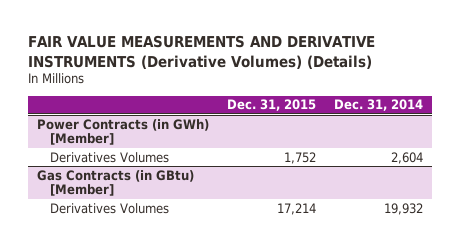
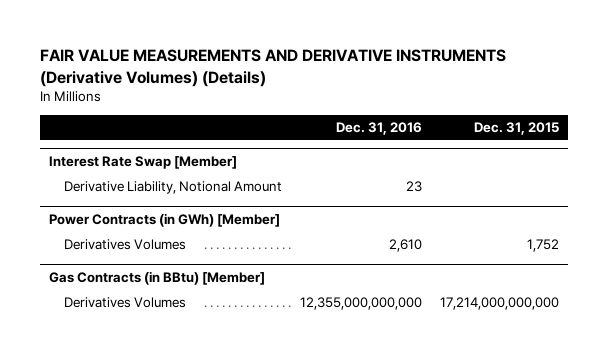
- | Dec. 31, 2015 | Dec. 31, 2014
+ | Dec. 31, 2016 | Dec. 31, 2015
+ Interest Rate Swap [Member]
+ Derivative Liability, Notional Amount | 23 |
- Gas Contracts (in GBtu) [Member]
- Derivatives Volumes | 17,214 | 19,932
+ Gas Contracts (in BBtu) [Member]
+ Derivatives Volumes | 12,355,000,000,000 | 17,214,000,000,000

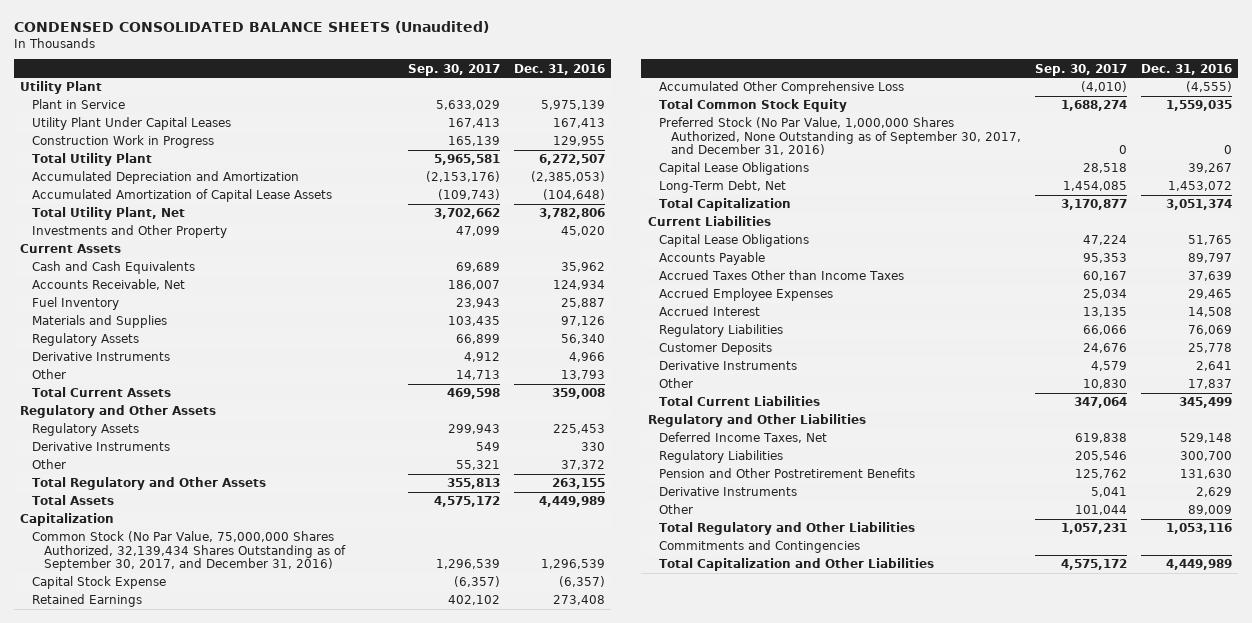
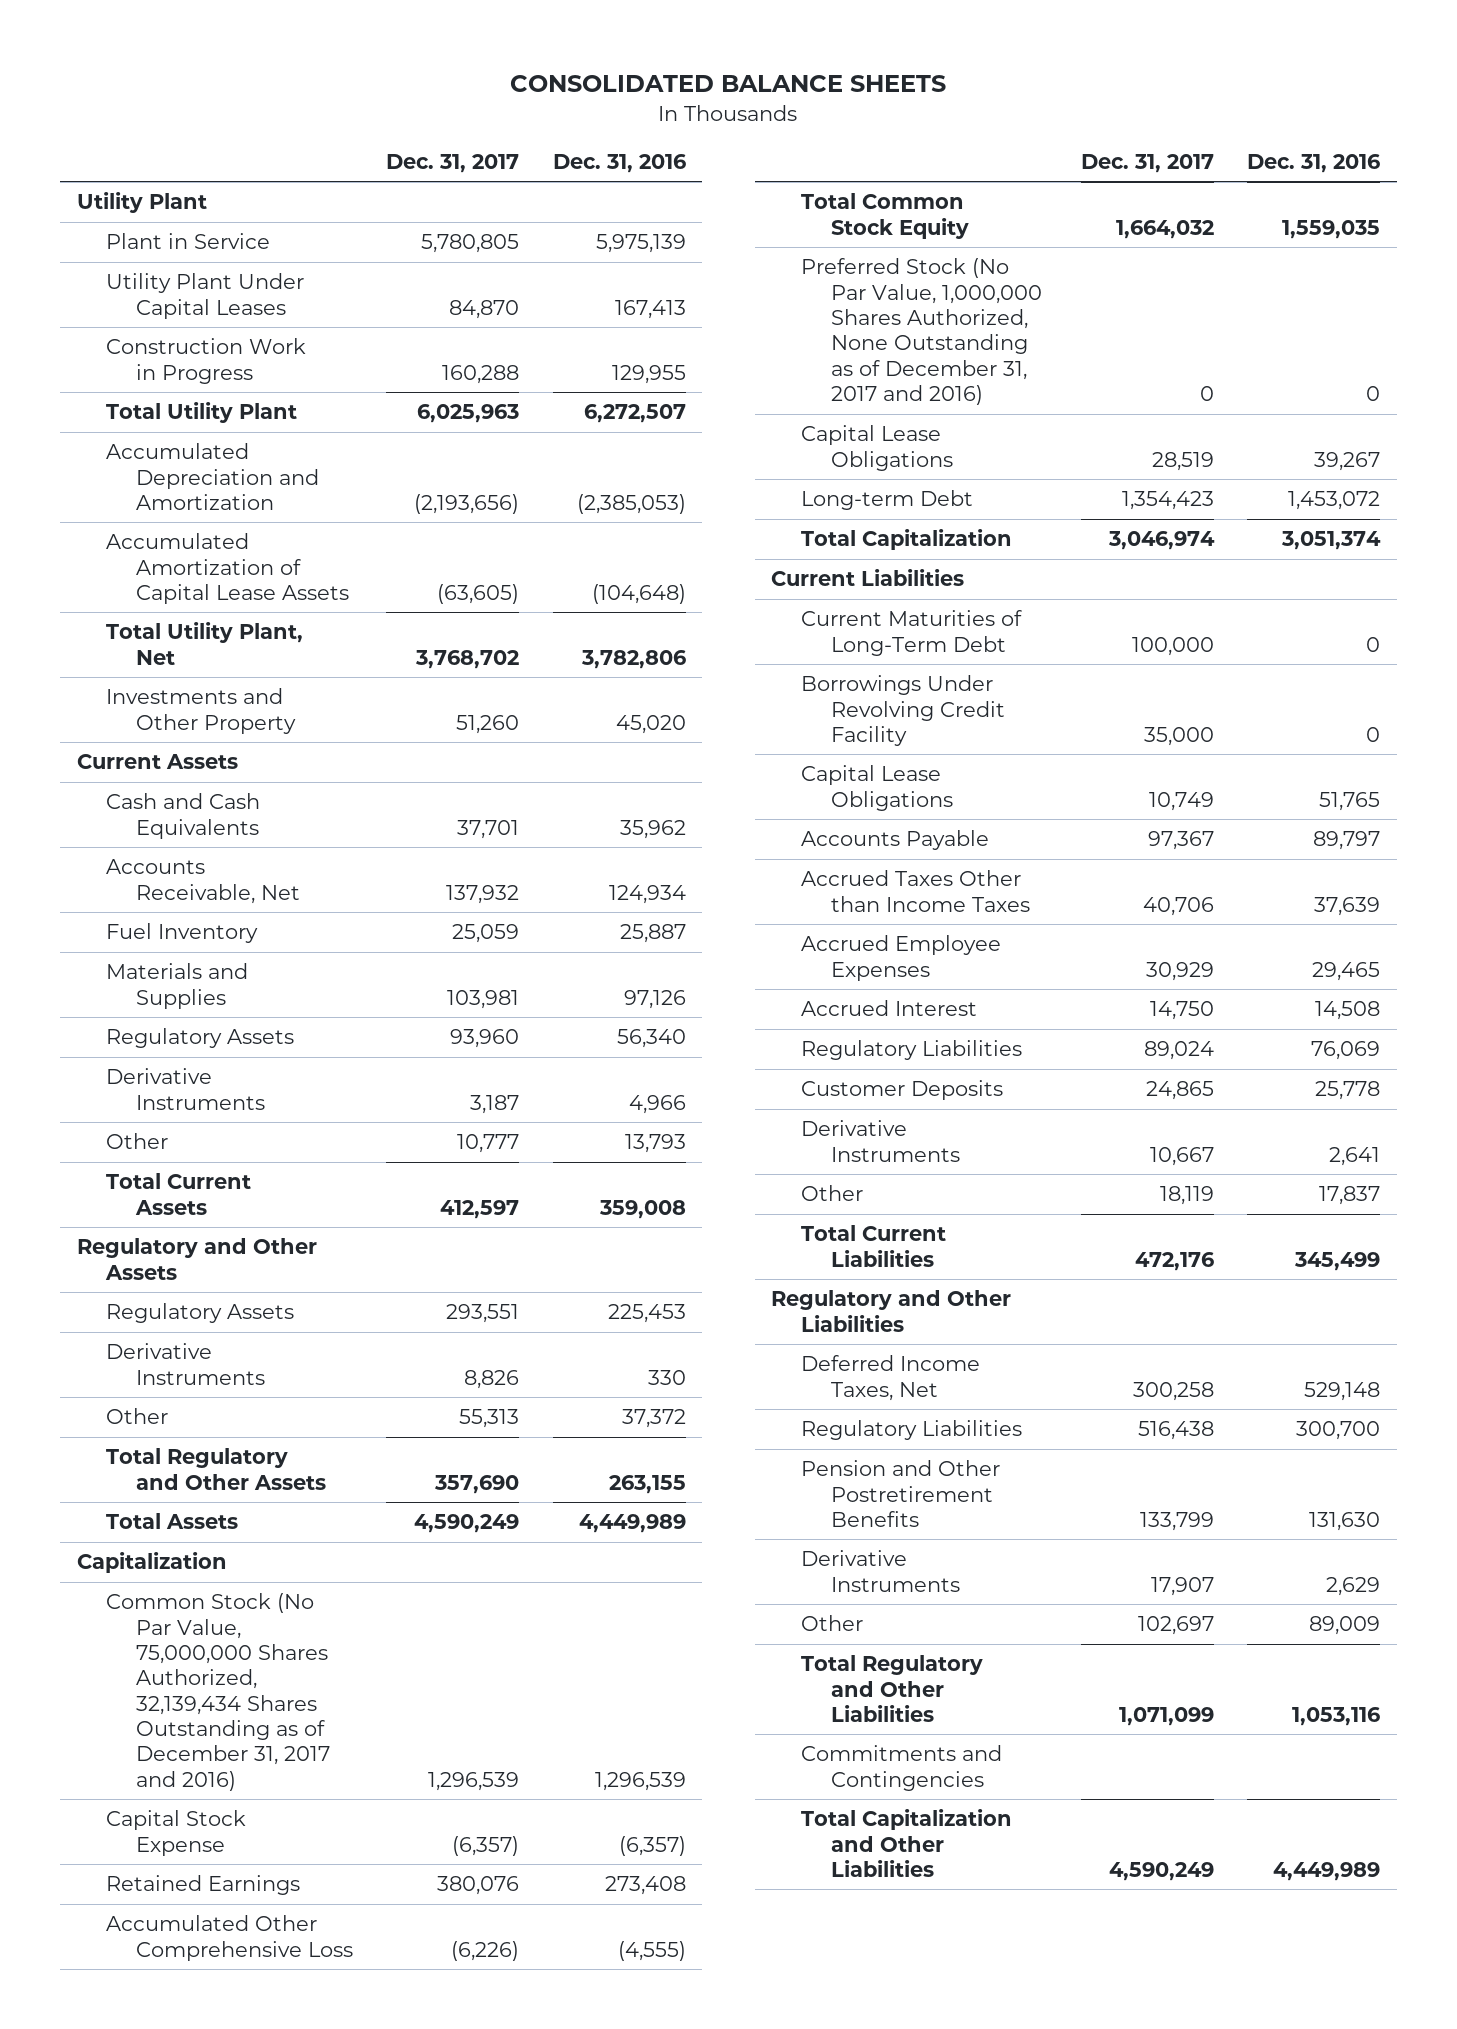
- CONDENSED CONSOLIDATED BALANCE SHEETS (Unaudited)
+ CONSOLIDATED BALANCE SHEETS
- | Sep. 30, 2017 | Dec. 31, 2016
+ | Dec. 31, 2017 | Dec. 31, 2016
- Common Stock (No Par Value, 75,000,000 Shares Authorized, 32,139,434 Shares Outstanding as of September 30, 2017, and December 31, 2016) | 1,296,539 | 1,296,539
+ Common Stock (No Par Value, 75,000,000 Shares Authorized, 32,139,434 Shares Outstanding as of December 31, 2017 and 2016) | 1,296,539 | 1,296,539
- Preferred Stock (No Par Value, 1,000,000 Shares Authorized, None Outstanding as of September 30, 2017, and December 31, 2016) | 0 | 0
+ Preferred Stock (No Par Value, 1,000,000 Shares Authorized, None Outstanding as of December 31, 2017 and 2016) | 0 | 0
- Long-Term Debt, Net | 1,454,085 | 1,453,072
+ Long-term Debt | 1,354,423 | 1,453,072
+ Current Maturities of Long-Term Debt | 100,000 | 0
+ Borrowings Under Revolving Credit Facility | 35,000 | 0

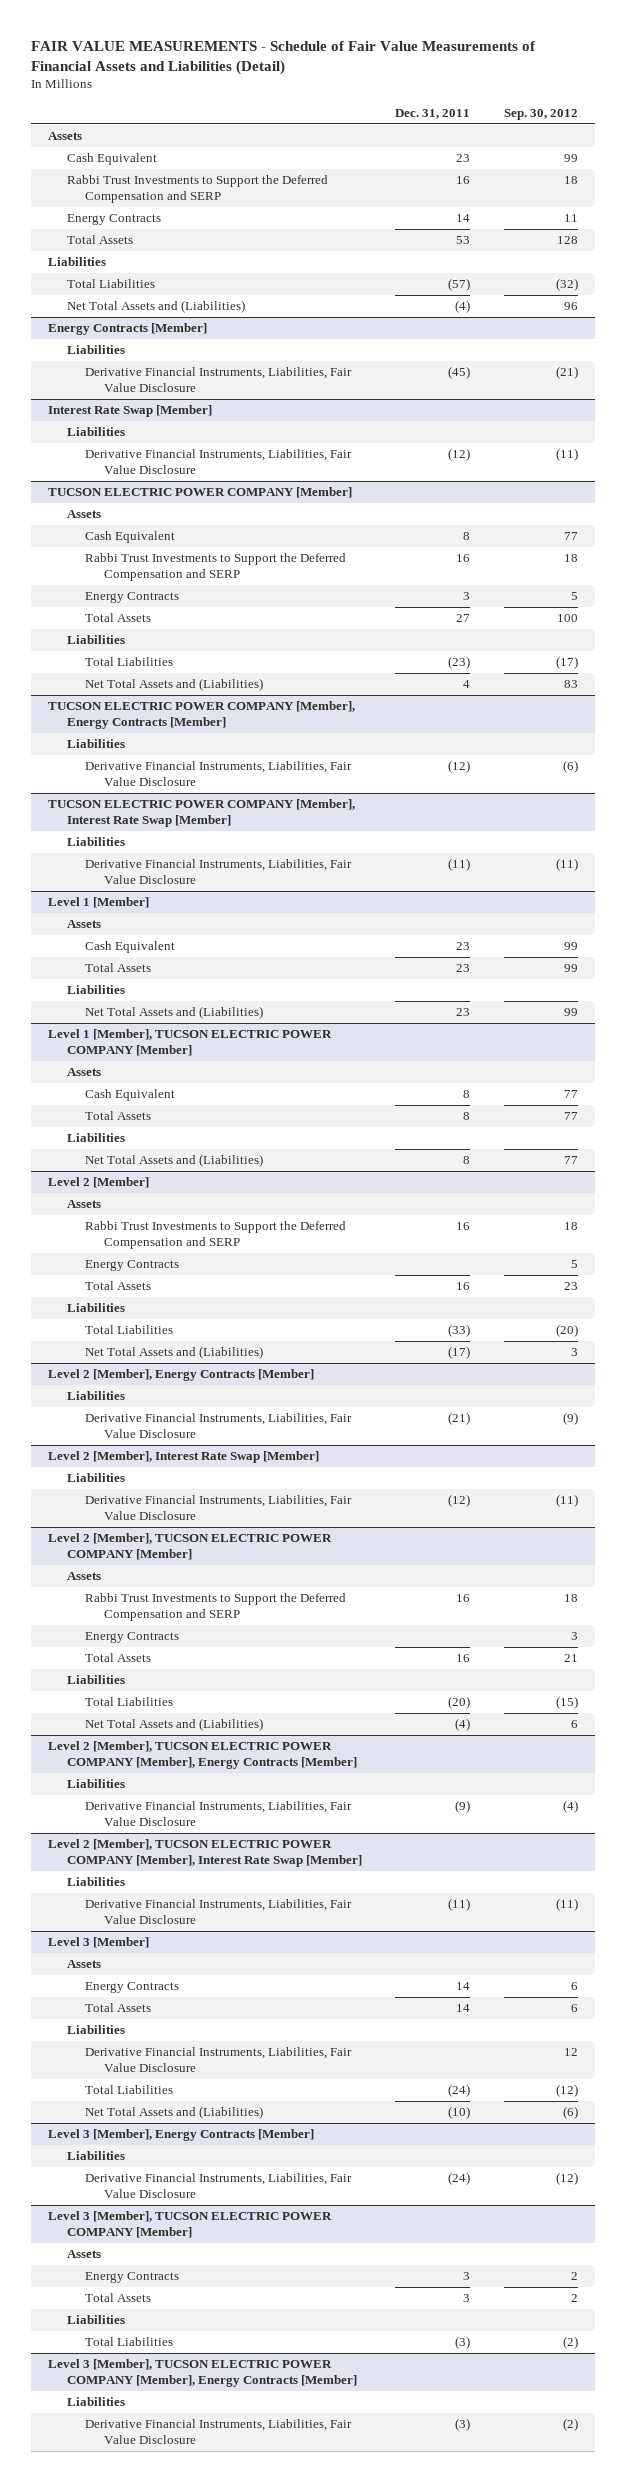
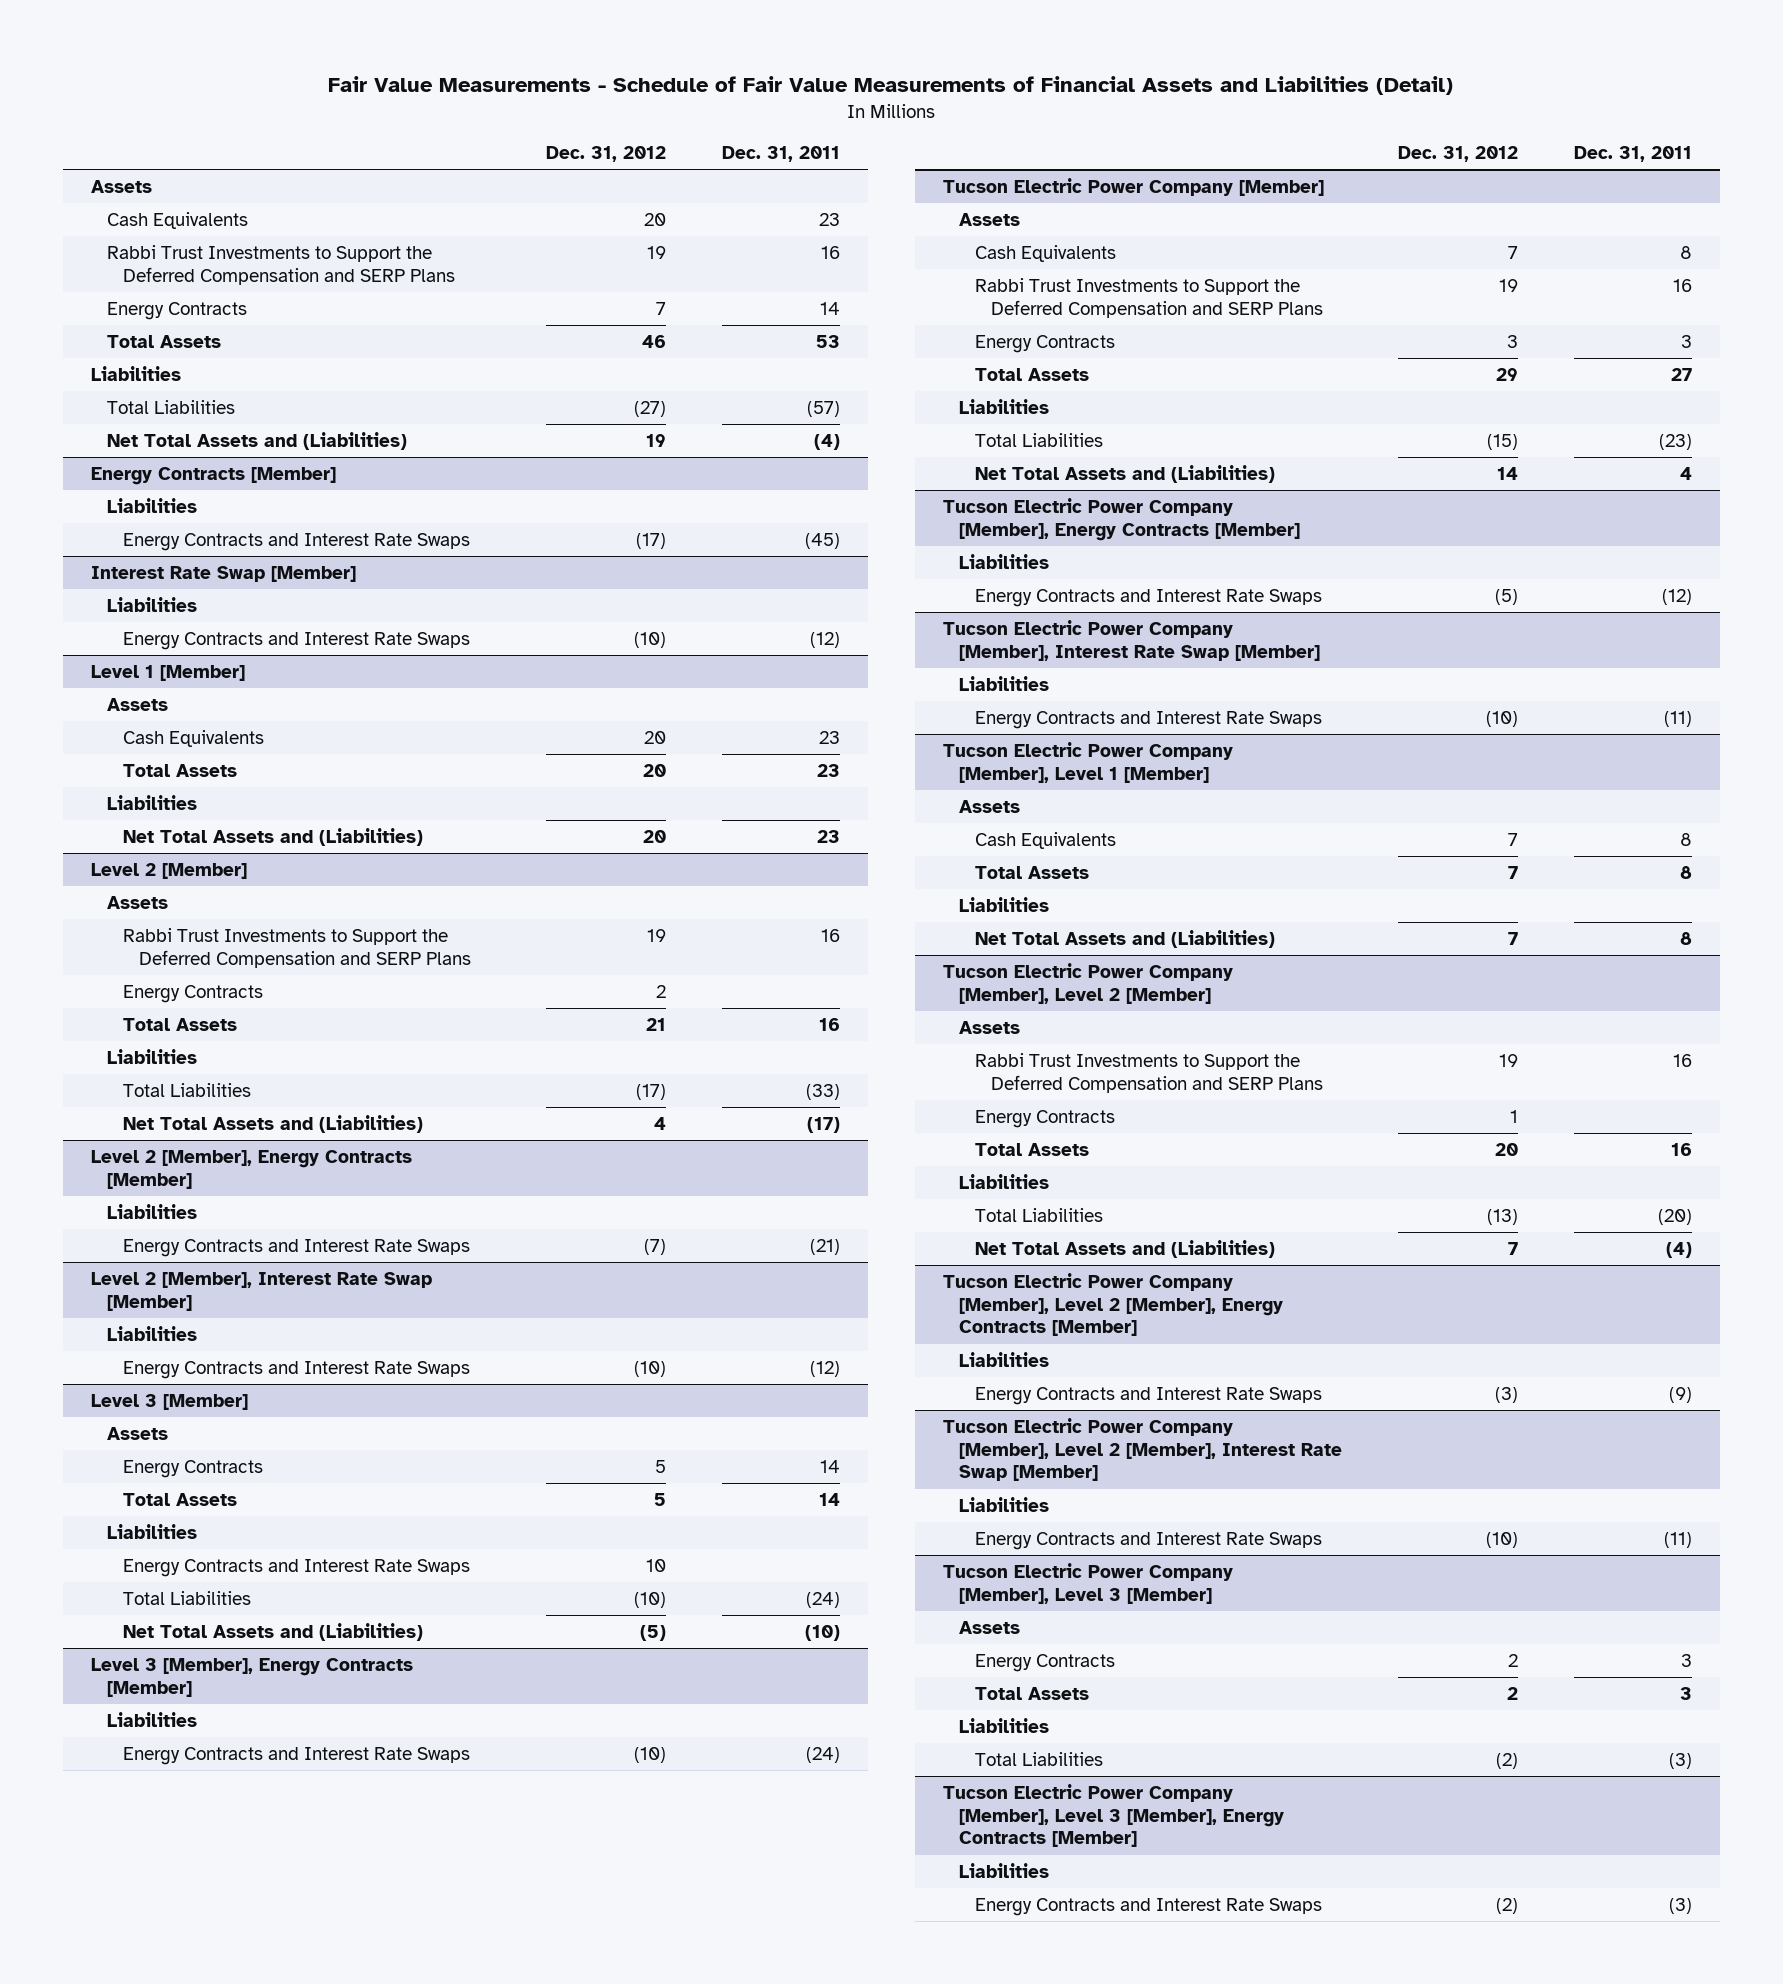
- FAIR VALUE MEASUREMENTS - Schedule of Fair Value Measurements of Financial Assets and Liabilities (Detail)
+ Fair Value Measurements - Schedule of Fair Value Measurements of Financial Assets and Liabilities (Detail)
- | Dec. 31, 2011 | Sep. 30, 2012
+ | Dec. 31, 2012 | Dec. 31, 2011
- Cash Equivalent | 23 | 99
- Rabbi Trust Investments to Support the Deferred Compensation and SERP | 16 | 18
+ Cash Equivalents | 20 | 23
+ Rabbi Trust Investments to Support the Deferred Compensation and SERP Plans | 19 | 16
@ Energy Contracts [Member]
- Derivative Financial Instruments, Liabilities, Fair Value Disclosure | (45) | (21)
+ Energy Contracts and Interest Rate Swaps | (17) | (45)
@ Interest Rate Swap [Member]
- Derivative Financial Instruments, Liabilities, Fair Value Disclosure | (12) | (11)
- TUCSON ELECTRIC POWER COMPANY [Member]
- Assets
- Cash Equivalent | 8 | 77
- Rabbi Trust Investments to Support the Deferred Compensation and SERP | 16 | 18
- Energy Contracts | 3 | 5
- Total Assets | 27 | 100
- Liabilities
- Total Liabilities | (23) | (17)
- Net Total Assets and (Liabilities) | 4 | 83
- TUCSON ELECTRIC POWER COMPANY [Member], Energy Contracts [Member]
- Liabilities
- Derivative Financial Instruments, Liabilities, Fair Value Disclosure | (12) | (6)
- TUCSON ELECTRIC POWER COMPANY [Member], Interest Rate Swap [Member]
- Liabilities
- Derivative Financial Instruments, Liabilities, Fair Value Disclosure | (11) | (11)
@ Interest Rate Swap [Member]
+ Energy Contracts and Interest Rate Swaps | (10) | (12)
@ Level 1 [Member]
- Cash Equivalent | 23 | 99
+ Cash Equivalents | 20 | 23
- Level 1 [Member], TUCSON ELECTRIC POWER COMPANY [Member]
- Assets
- Cash Equivalent | 8 | 77
- Total Assets | 8 | 77
- Liabilities
- Net Total Assets and (Liabilities) | 8 | 77
@ Level 2 [Member]
- Rabbi Trust Investments to Support the Deferred Compensation and SERP | 16 | 18
+ Rabbi Trust Investments to Support the Deferred Compensation and SERP Plans | 19 | 16
@ Level 2 [Member], Energy Contracts [Member]
- Derivative Financial Instruments, Liabilities, Fair Value Disclosure | (21) | (9)
+ Energy Contracts and Interest Rate Swaps | (7) | (21)
@ Level 2 [Member], Interest Rate Swap [Member]
- Derivative Financial Instruments, Liabilities, Fair Value Disclosure | (12) | (11)
- Level 2 [Member], TUCSON ELECTRIC POWER COMPANY [Member]
- Assets
- Rabbi Trust Investments to Support the Deferred Compensation and SERP | 16 | 18
- Energy Contracts | | 3
- Total Assets | 16 | 21
- Liabilities
- Total Liabilities | (20) | (15)
- Net Total Assets and (Liabilities) | (4) | 6
- Level 2 [Member], TUCSON ELECTRIC POWER COMPANY [Member], Energy Contracts [Member]
- Liabilities
- Derivative Financial Instruments, Liabilities, Fair Value Disclosure | (9) | (4)
- Level 2 [Member], TUCSON ELECTRIC POWER COMPANY [Member], Interest Rate Swap [Member]
- Liabilities
- Derivative Financial Instruments, Liabilities, Fair Value Disclosure | (11) | (11)
@ Level 2 [Member], Interest Rate Swap [Member]
+ Energy Contracts and Interest Rate Swaps | (10) | (12)
@ Level 3 [Member]
- Derivative Financial Instruments, Liabilities, Fair Value Disclosure | | 12
+ Energy Contracts and Interest Rate Swaps | 10 |
@ Level 3 [Member], Energy Contracts [Member]
- Derivative Financial Instruments, Liabilities, Fair Value Disclosure | (24) | (12)
- Level 3 [Member], TUCSON ELECTRIC POWER COMPANY [Member]
@ Level 3 [Member], Energy Contracts [Member]
+ Energy Contracts and Interest Rate Swaps | (10) | (24)
+ Tucson Electric Power Company [Member]
+ Cash Equivalents | 7 | 8
+ Rabbi Trust Investments to Support the Deferred Compensation and SERP Plans | 19 | 16
+ Total Assets | 29 | 27
+ Liabilities
+ Total Liabilities | (15) | (23)
+ Net Total Assets and (Liabilities) | 14 | 4
+ Tucson Electric Power Company [Member], Energy Contracts [Member]
+ Liabilities
+ Energy Contracts and Interest Rate Swaps | (5) | (12)
+ Tucson Electric Power Company [Member], Interest Rate Swap [Member]
+ Liabilities
+ Energy Contracts and Interest Rate Swaps | (10) | (11)
+ Tucson Electric Power Company [Member], Level 1 [Member]
+ Assets
+ Cash Equivalents | 7 | 8
+ Total Assets | 7 | 8
+ Liabilities
+ Net Total Assets and (Liabilities) | 7 | 8
+ Tucson Electric Power Company [Member], Level 2 [Member]
+ Assets
+ Rabbi Trust Investments to Support the Deferred Compensation and SERP Plans | 19 | 16
+ Energy Contracts | 1 |
+ Total Assets | 20 | 16
+ Liabilities
+ Total Liabilities | (13) | (20)
+ Net Total Assets and (Liabilities) | 7 | (4)
+ Tucson Electric Power Company [Member], Level 2 [Member], Energy Contracts [Member]
+ Liabilities
+ Energy Contracts and Interest Rate Swaps | (3) | (9)
+ Tucson Electric Power Company [Member], Level 2 [Member], Interest Rate Swap [Member]
+ Liabilities
+ Energy Contracts and Interest Rate Swaps | (10) | (11)
+ Tucson Electric Power Company [Member], Level 3 [Member]
+ Assets
+ Energy Contracts | 2 | 3
- Level 3 [Member], TUCSON ELECTRIC POWER COMPANY [Member], Energy Contracts [Member]
+ Tucson Electric Power Company [Member], Level 3 [Member], Energy Contracts [Member]
- Derivative Financial Instruments, Liabilities, Fair Value Disclosure | (3) | (2)
+ Energy Contracts and Interest Rate Swaps | (2) | (3)

